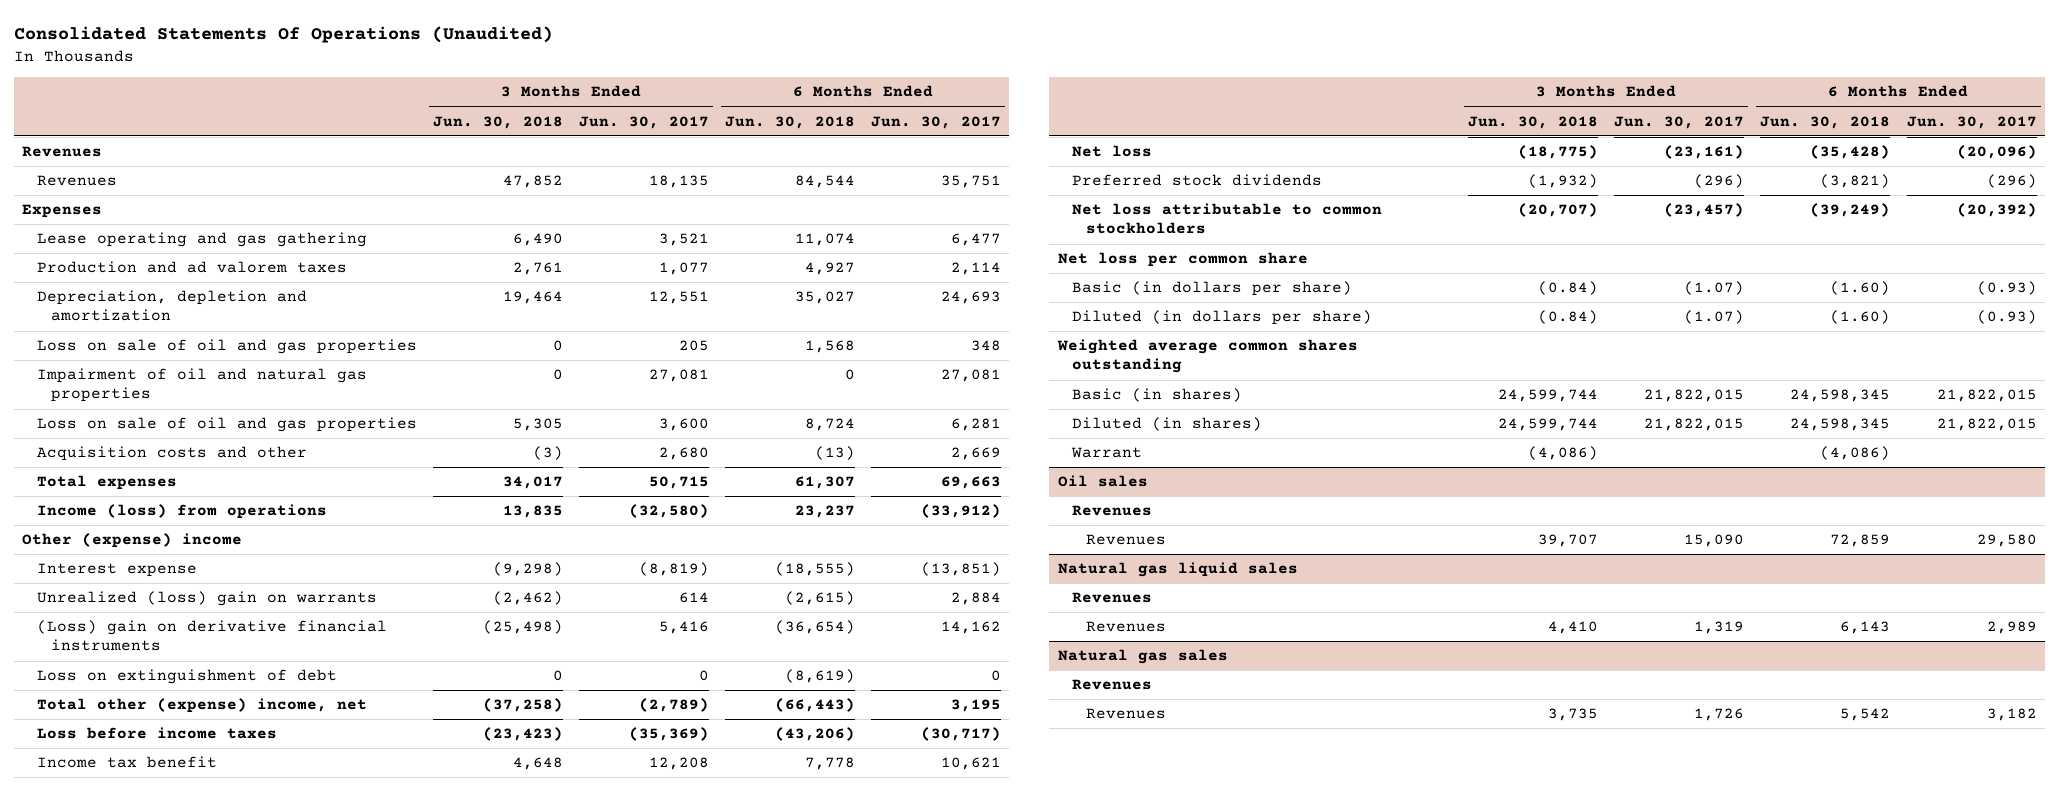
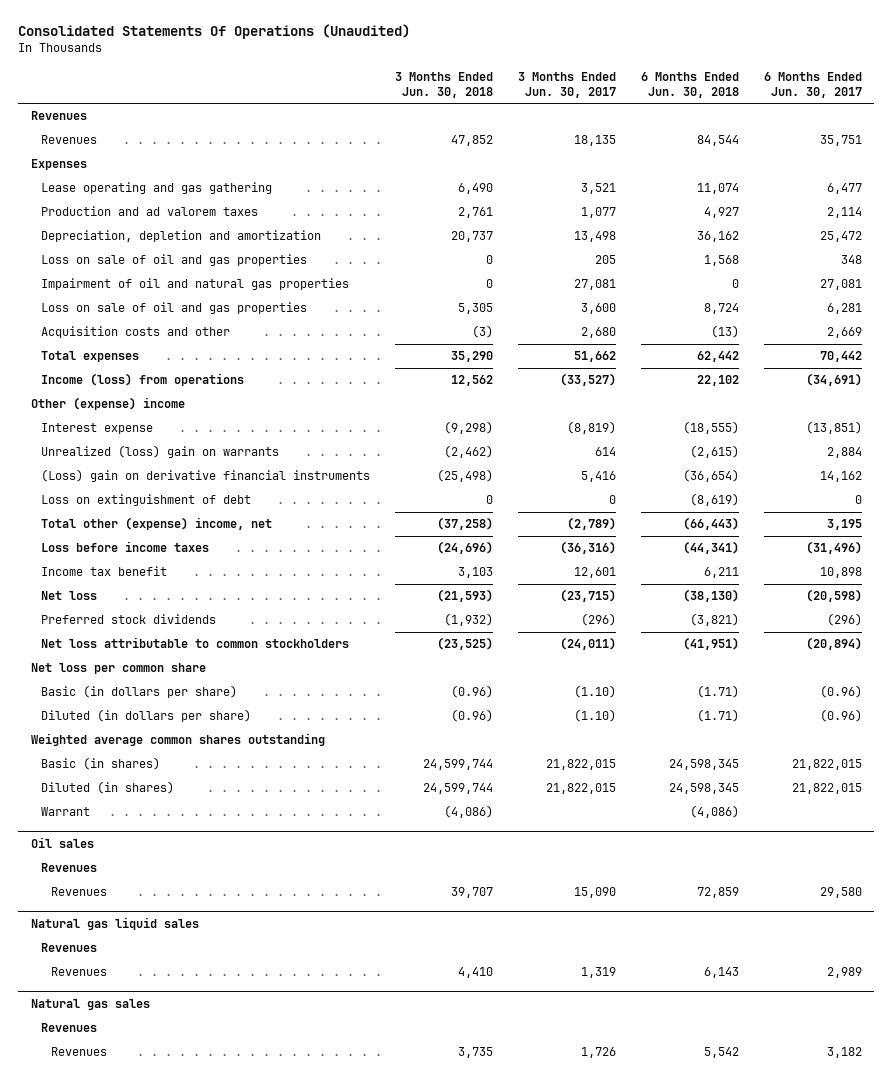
- Depreciation, depletion and amortization | 19,464 | 12,551 | 35,027 | 24,693
+ Depreciation, depletion and amortization | 20,737 | 13,498 | 36,162 | 25,472
- Total expenses | 34,017 | 50,715 | 61,307 | 69,663
- Income (loss) from operations | 13,835 | (32,580) | 23,237 | (33,912)
+ Total expenses | 35,290 | 51,662 | 62,442 | 70,442
+ Income (loss) from operations | 12,562 | (33,527) | 22,102 | (34,691)
- Loss before income taxes | (23,423) | (35,369) | (43,206) | (30,717)
- Income tax benefit | 4,648 | 12,208 | 7,778 | 10,621
- Net loss | (18,775) | (23,161) | (35,428) | (20,096)
+ Loss before income taxes | (24,696) | (36,316) | (44,341) | (31,496)
+ Income tax benefit | 3,103 | 12,601 | 6,211 | 10,898
+ Net loss | (21,593) | (23,715) | (38,130) | (20,598)
- Net loss attributable to common stockholders | (20,707) | (23,457) | (39,249) | (20,392)
+ Net loss attributable to common stockholders | (23,525) | (24,011) | (41,951) | (20,894)
- Basic (in dollars per share) | (0.84) | (1.07) | (1.60) | (0.93)
- Diluted (in dollars per share) | (0.84) | (1.07) | (1.60) | (0.93)
+ Basic (in dollars per share) | (0.96) | (1.10) | (1.71) | (0.96)
+ Diluted (in dollars per share) | (0.96) | (1.10) | (1.71) | (0.96)

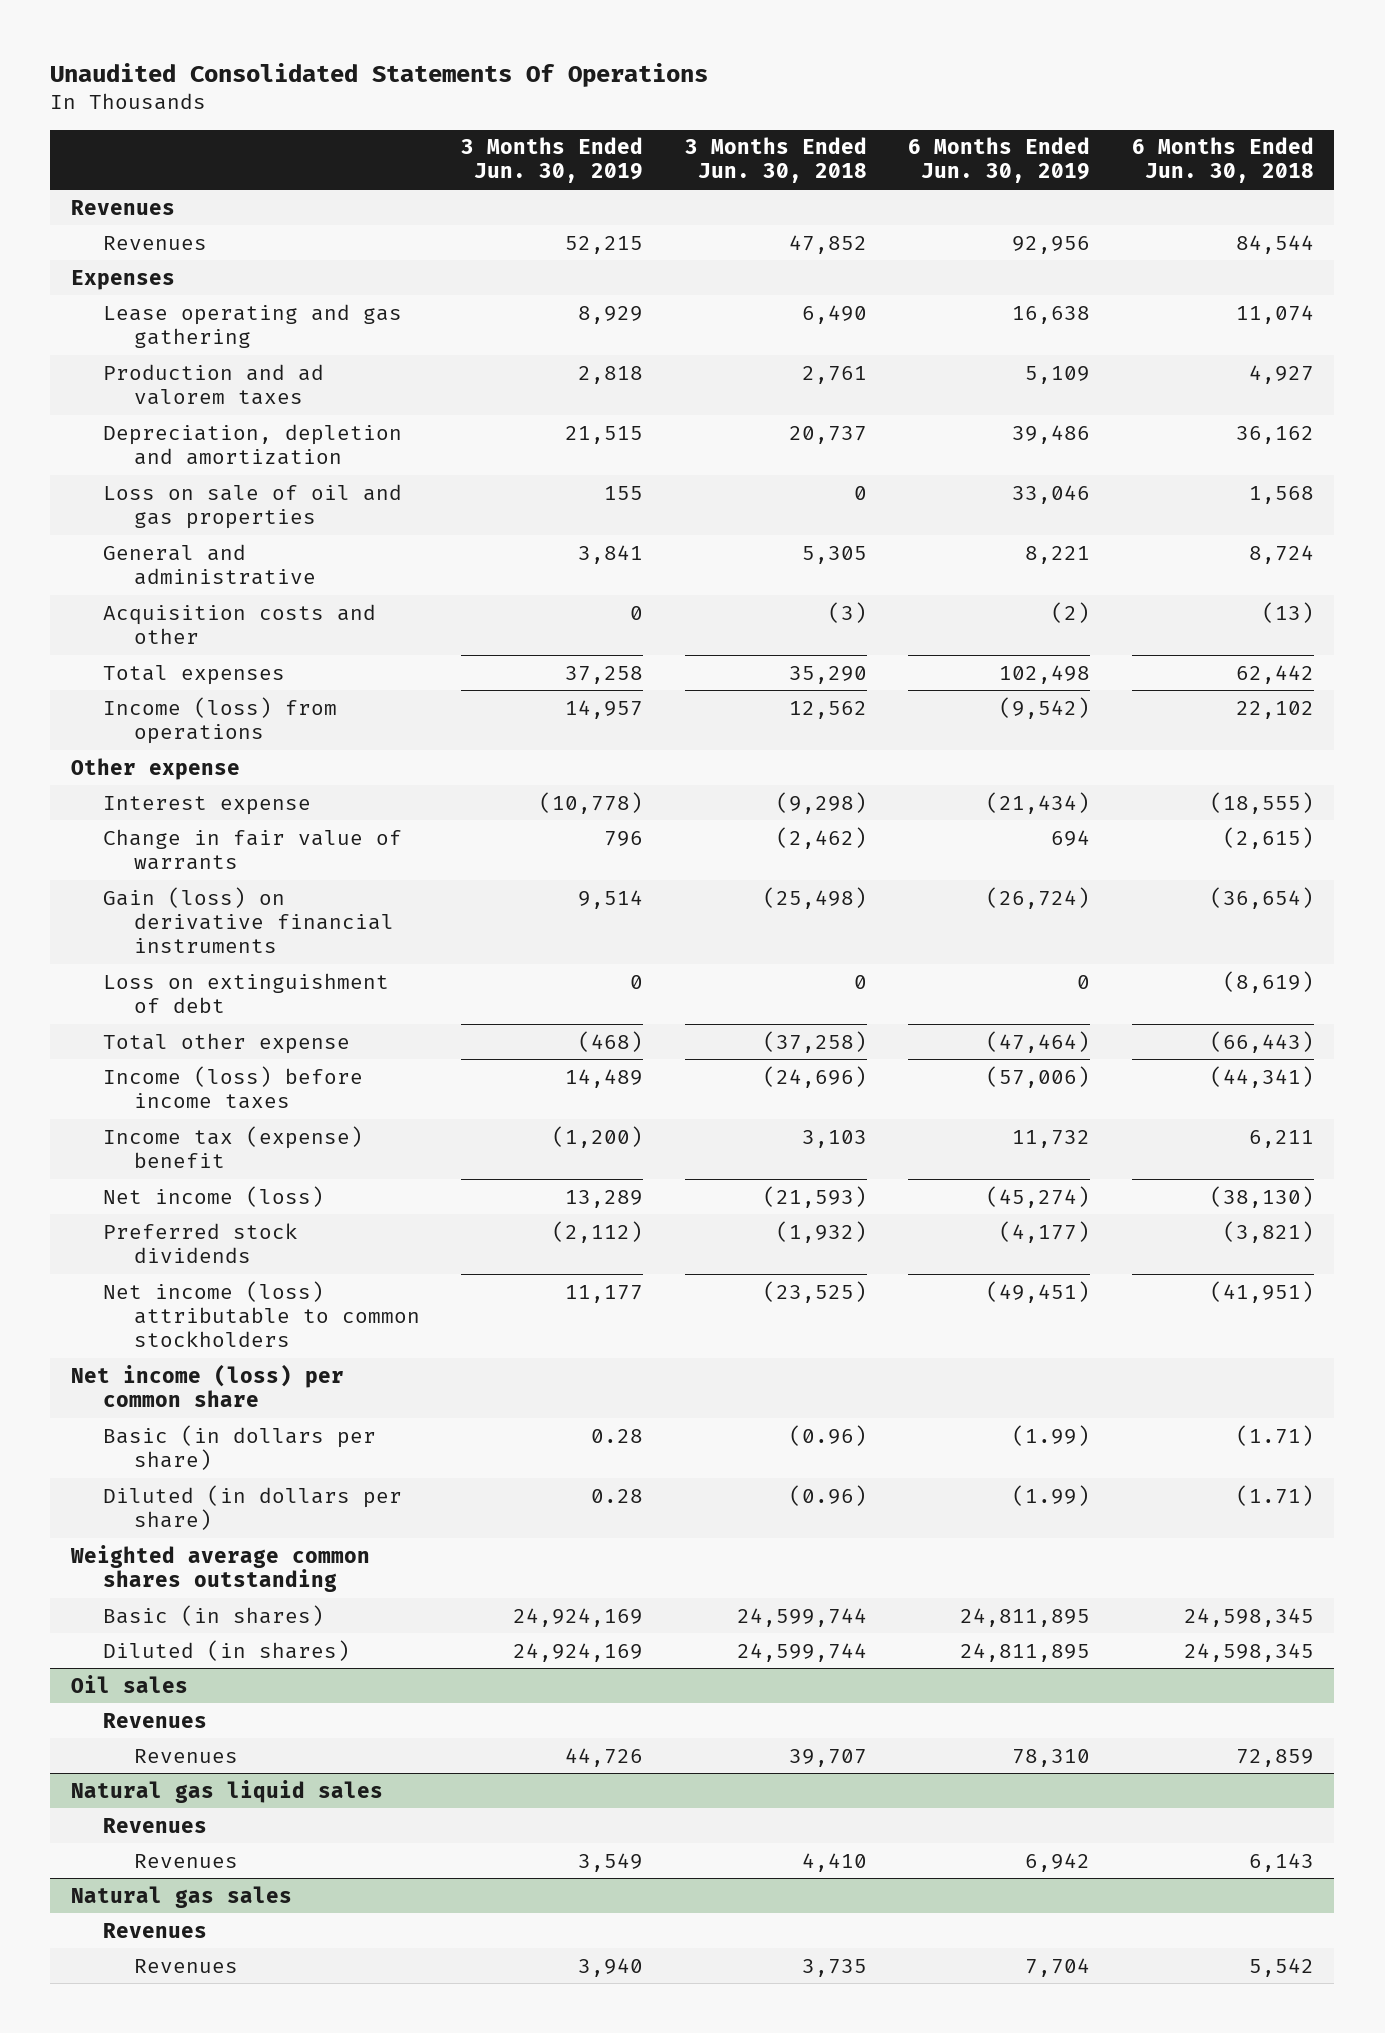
- Consolidated Statements Of Operations (Unaudited)
+ Unaudited Consolidated Statements Of Operations
- | 3 Months Ended Jun. 30, 2018 | 3 Months Ended Jun. 30, 2017 | 6 Months Ended Jun. 30, 2018 | 6 Months Ended Jun. 30, 2017
+ | 3 Months Ended Jun. 30, 2019 | 3 Months Ended Jun. 30, 2018 | 6 Months Ended Jun. 30, 2019 | 6 Months Ended Jun. 30, 2018
- Impairment of oil and natural gas properties | 0 | 27,081 | 0 | 27,081
- Loss on sale of oil and gas properties | 5,305 | 3,600 | 8,724 | 6,281
+ General and administrative | 3,841 | 5,305 | 8,221 | 8,724
- Other (expense) income
+ Other expense
- Unrealized (loss) gain on warrants | (2,462) | 614 | (2,615) | 2,884
- (Loss) gain on derivative financial instruments | (25,498) | 5,416 | (36,654) | 14,162
+ Change in fair value of warrants | 796 | (2,462) | 694 | (2,615)
+ Gain (loss) on derivative financial instruments | 9,514 | (25,498) | (26,724) | (36,654)
- Total other (expense) income, net | (37,258) | (2,789) | (66,443) | 3,195
- Loss before income taxes | (24,696) | (36,316) | (44,341) | (31,496)
- Income tax benefit | 3,103 | 12,601 | 6,211 | 10,898
- Net loss | (21,593) | (23,715) | (38,130) | (20,598)
+ Total other expense | (468) | (37,258) | (47,464) | (66,443)
+ Income (loss) before income taxes | 14,489 | (24,696) | (57,006) | (44,341)
+ Income tax (expense) benefit | (1,200) | 3,103 | 11,732 | 6,211
+ Net income (loss) | 13,289 | (21,593) | (45,274) | (38,130)
- Net loss attributable to common stockholders | (23,525) | (24,011) | (41,951) | (20,894)
- Net loss per common share
+ Net income (loss) attributable to common stockholders | 11,177 | (23,525) | (49,451) | (41,951)
+ Net income (loss) per common share
- Warrant | (4,086) | | (4,086) |

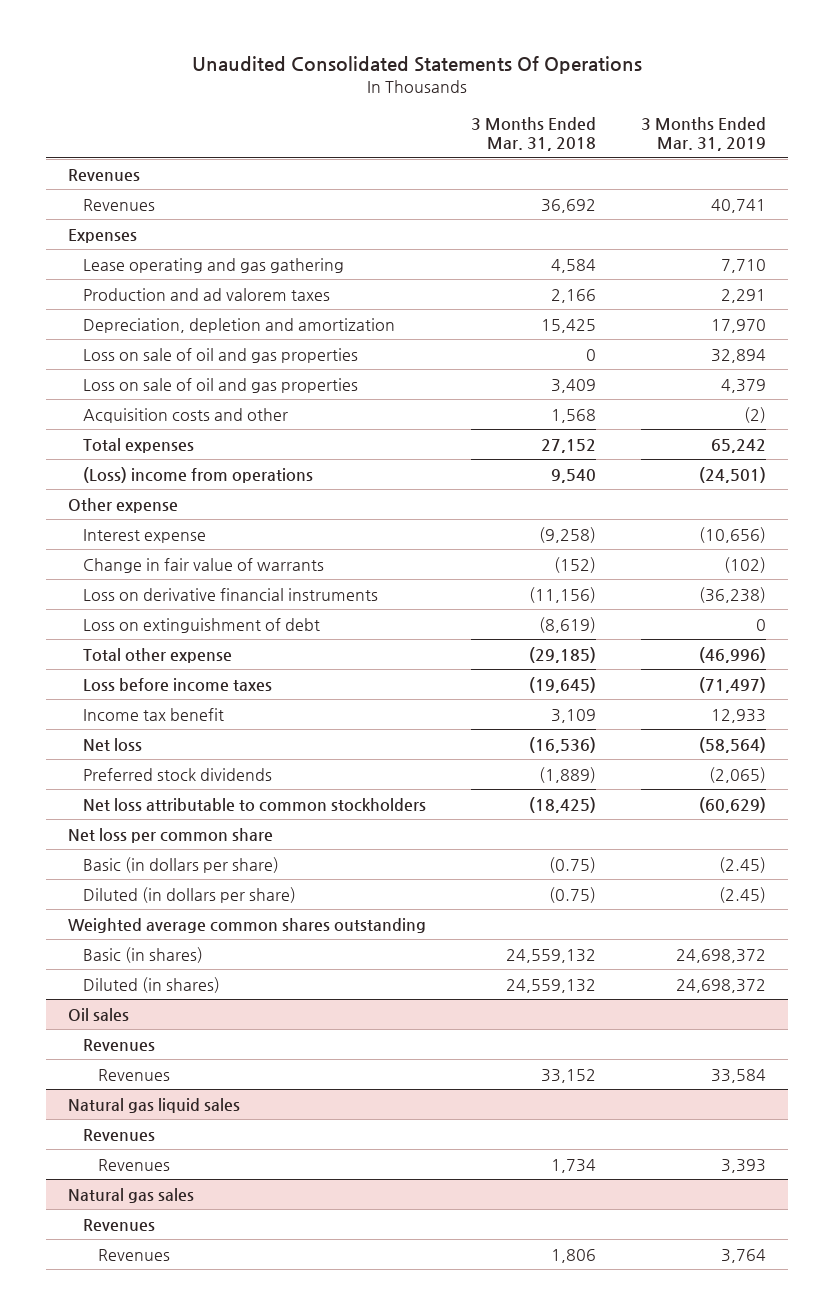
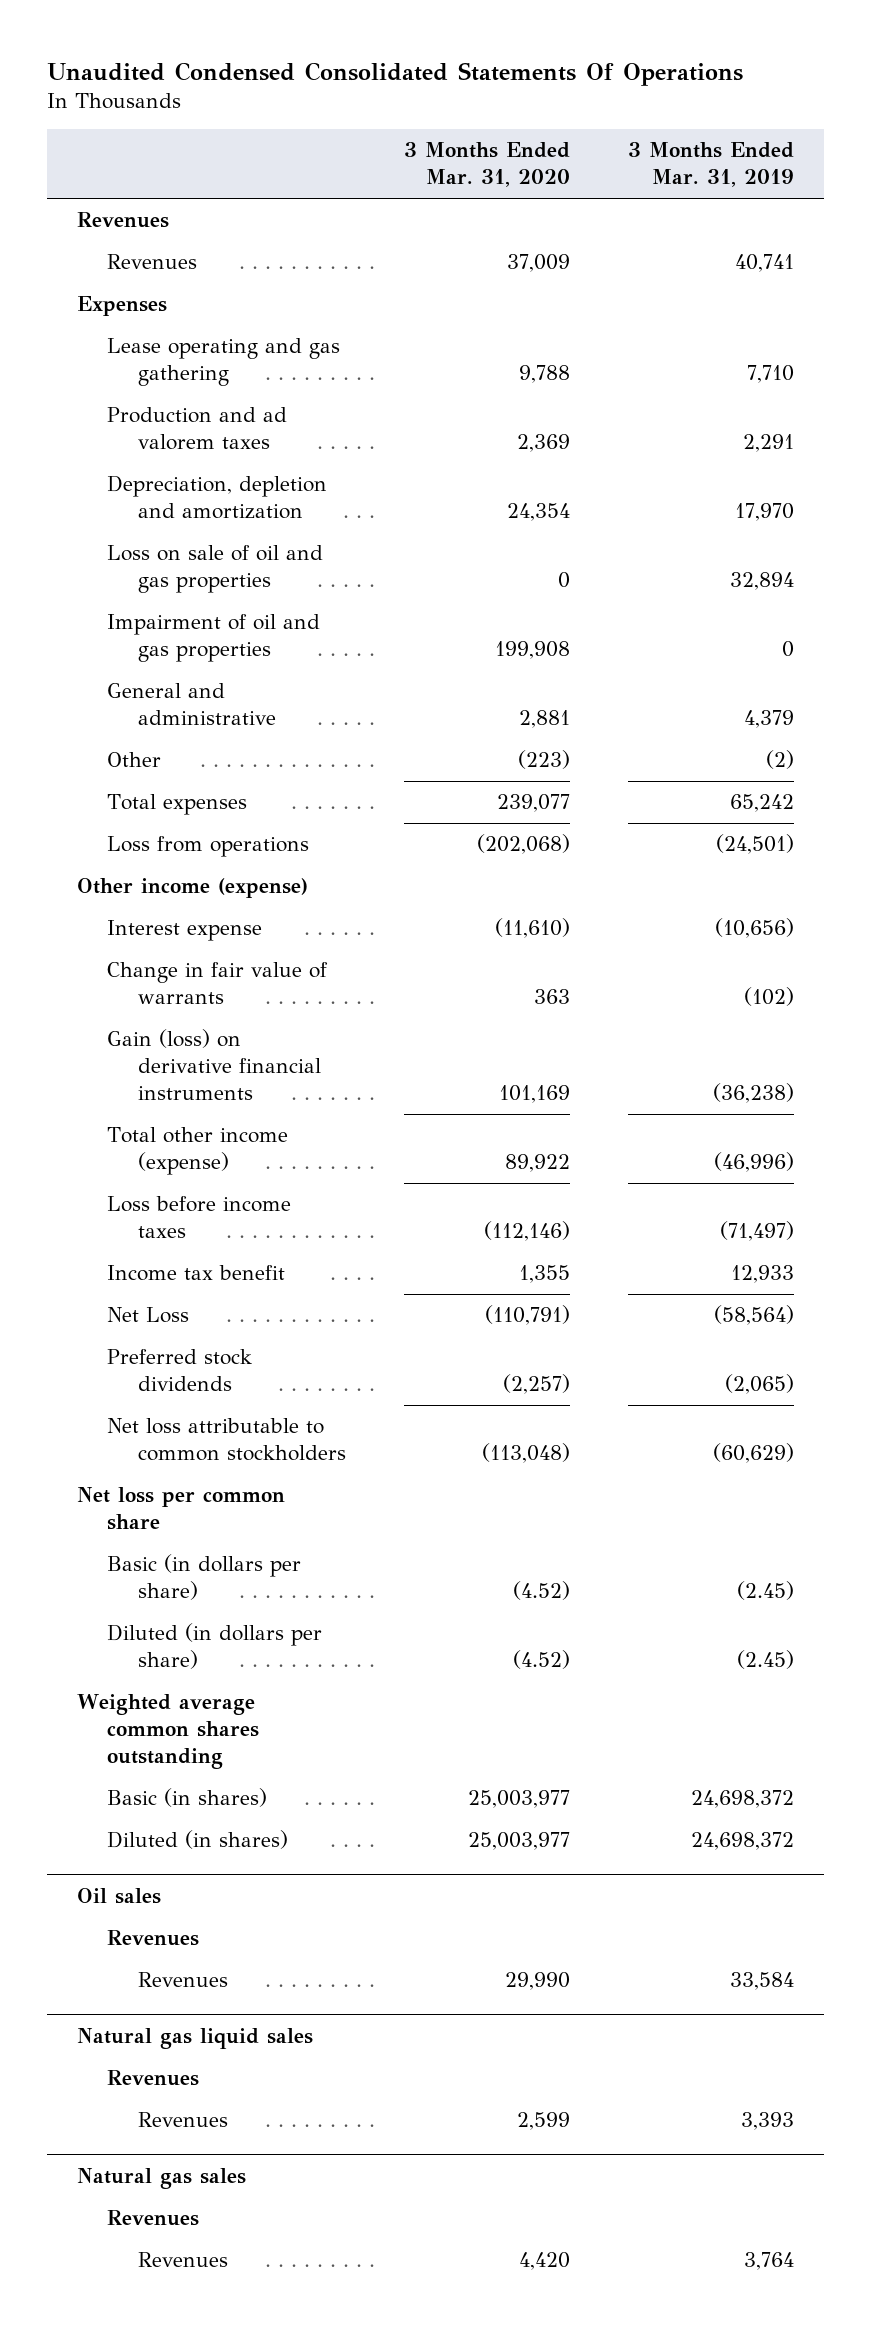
- Unaudited Consolidated Statements Of Operations
+ Unaudited Condensed Consolidated Statements Of Operations
- | 3 Months Ended Mar. 31, 2018 | 3 Months Ended Mar. 31, 2019
+ | 3 Months Ended Mar. 31, 2020 | 3 Months Ended Mar. 31, 2019
- Loss on sale of oil and gas properties | 3,409 | 4,379
- Acquisition costs and other | 1,568 | (2)
+ Impairment of oil and gas properties | 199,908 | 0
+ General and administrative | 2,881 | 4,379
+ Other | (223) | (2)
- (Loss) income from operations | 9,540 | (24,501)
- Other expense
+ Loss from operations | (202,068) | (24,501)
+ Other income (expense)
- Loss on derivative financial instruments | (11,156) | (36,238)
- Loss on extinguishment of debt | (8,619) | 0
- Total other expense | (29,185) | (46,996)
+ Gain (loss) on derivative financial instruments | 101,169 | (36,238)
+ Total other income (expense) | 89,922 | (46,996)
- Net loss | (16,536) | (58,564)
+ Net Loss | (110,791) | (58,564)

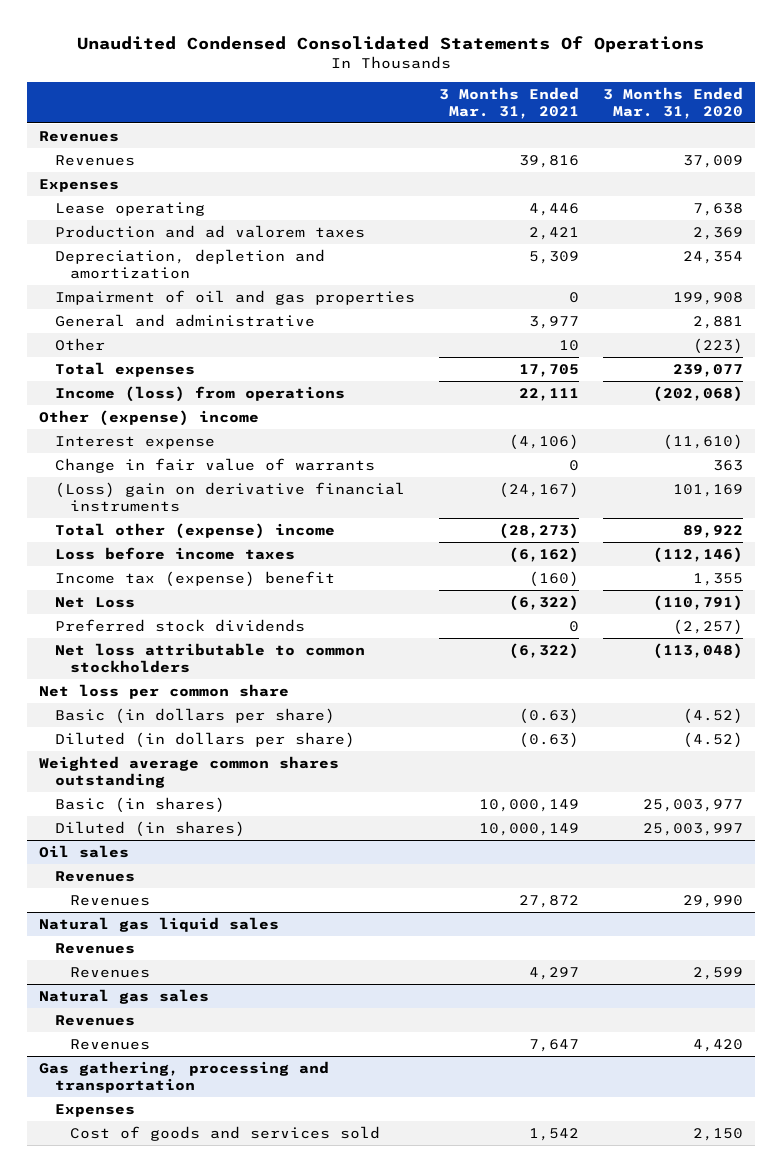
- | 3 Months Ended Mar. 31, 2020 | 3 Months Ended Mar. 31, 2019
+ | 3 Months Ended Mar. 31, 2021 | 3 Months Ended Mar. 31, 2020
- Lease operating and gas gathering | 9,788 | 7,710
+ Lease operating | 4,446 | 7,638
- Loss on sale of oil and gas properties | 0 | 32,894
- Loss from operations | (202,068) | (24,501)
- Other income (expense)
+ Income (loss) from operations | 22,111 | (202,068)
+ Other (expense) income
- Gain (loss) on derivative financial instruments | 101,169 | (36,238)
- Total other income (expense) | 89,922 | (46,996)
+ (Loss) gain on derivative financial instruments | (24,167) | 101,169
+ Total other (expense) income | (28,273) | 89,922
- Income tax benefit | 1,355 | 12,933
+ Income tax (expense) benefit | (160) | 1,355
- Diluted (in shares) | 25,003,977 | 24,698,372
+ Diluted (in shares) | 10,000,149 | 25,003,997
+ Gas gathering, processing and transportation
+ Expenses
+ Cost of goods and services sold | 1,542 | 2,150

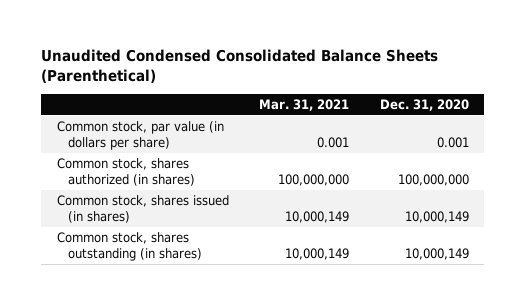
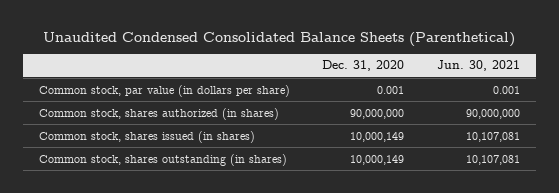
- | Mar. 31, 2021 | Dec. 31, 2020
+ | Dec. 31, 2020 | Jun. 30, 2021
- Common stock, shares authorized (in shares) | 100,000,000 | 100,000,000
+ Common stock, shares authorized (in shares) | 90,000,000 | 90,000,000

